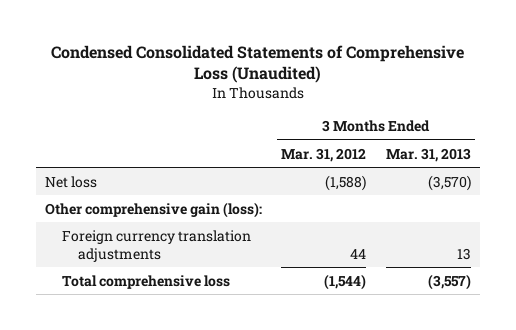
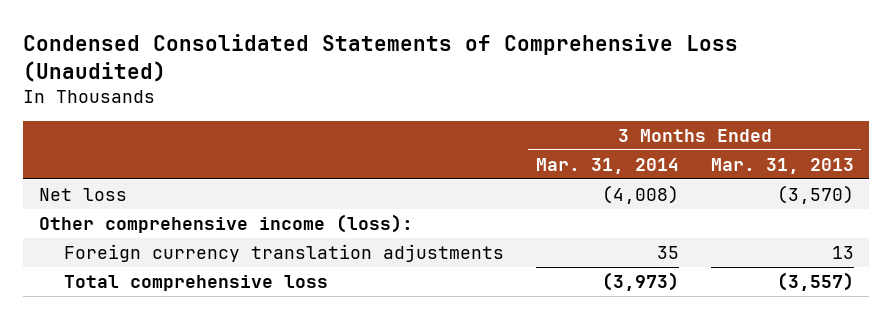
- | 3 Months Ended Mar. 31, 2012 | 3 Months Ended Mar. 31, 2013
+ | 3 Months Ended Mar. 31, 2014 | 3 Months Ended Mar. 31, 2013
- Other comprehensive gain (loss):
+ Other comprehensive income (loss):

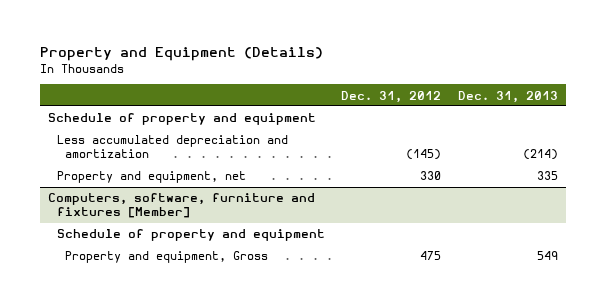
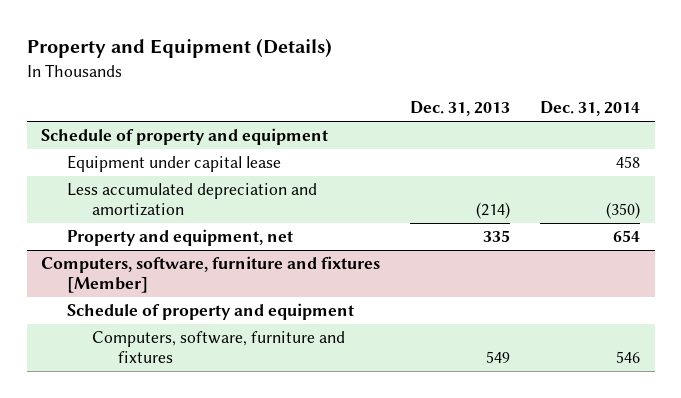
- | Dec. 31, 2012 | Dec. 31, 2013
+ | Dec. 31, 2013 | Dec. 31, 2014
+ Equipment under capital lease | | 458
@ Computers, software, furniture and fixtures [Member]
- Property and equipment, Gross | 475 | 549
+ Computers, software, furniture and fixtures | 549 | 546

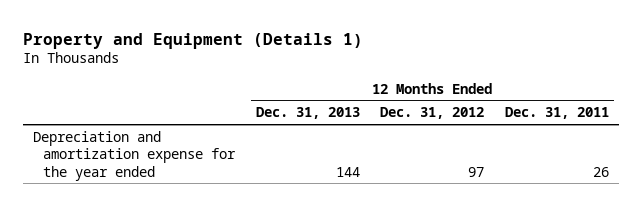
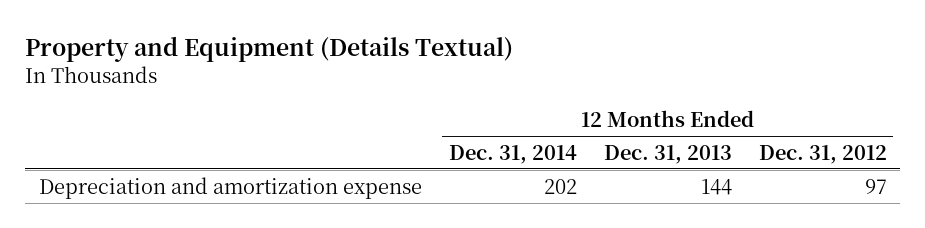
- Property and Equipment (Details 1)
+ Property and Equipment (Details Textual)
- | 12 Months Ended Dec. 31, 2013 | 12 Months Ended Dec. 31, 2012 | 12 Months Ended Dec. 31, 2011
+ | 12 Months Ended Dec. 31, 2014 | 12 Months Ended Dec. 31, 2013 | 12 Months Ended Dec. 31, 2012
- Depreciation and amortization expense for the year ended | 144 | 97 | 26
+ Depreciation and amortization expense | 202 | 144 | 97

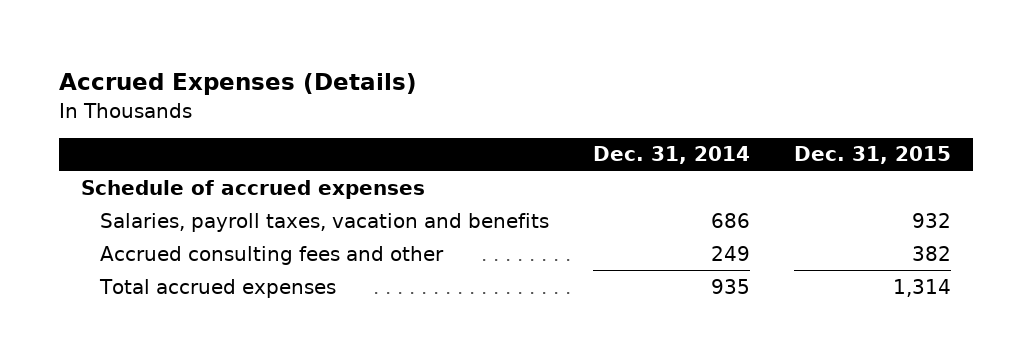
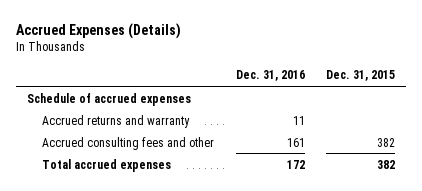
- | Dec. 31, 2014 | Dec. 31, 2015
+ | Dec. 31, 2016 | Dec. 31, 2015
- Salaries, payroll taxes, vacation and benefits | 686 | 932
+ Accrued returns and warranty | 11 |
- Total accrued expenses | 935 | 1,314
+ Total accrued expenses | 172 | 382

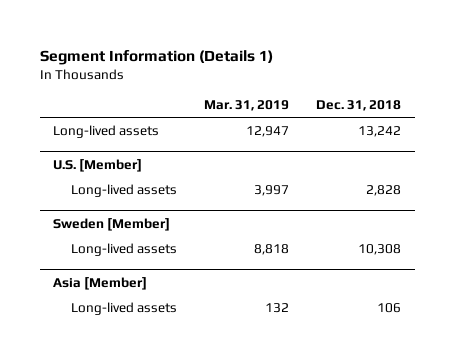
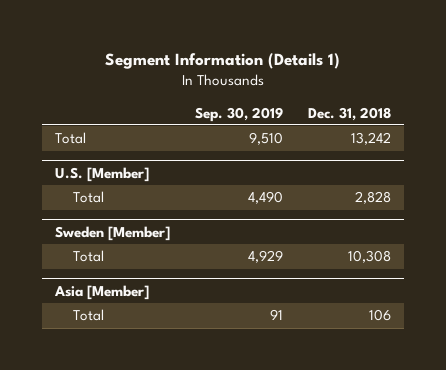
- | Mar. 31, 2019 | Dec. 31, 2018
+ | Sep. 30, 2019 | Dec. 31, 2018
- Long-lived assets | 12,947 | 13,242
+ Total | 9,510 | 13,242
@ U.S. [Member]
- Long-lived assets | 3,997 | 2,828
+ Total | 4,490 | 2,828
@ Sweden [Member]
- Long-lived assets | 8,818 | 10,308
+ Total | 4,929 | 10,308
@ Asia [Member]
- Long-lived assets | 132 | 106
+ Total | 91 | 106

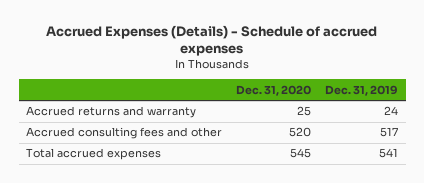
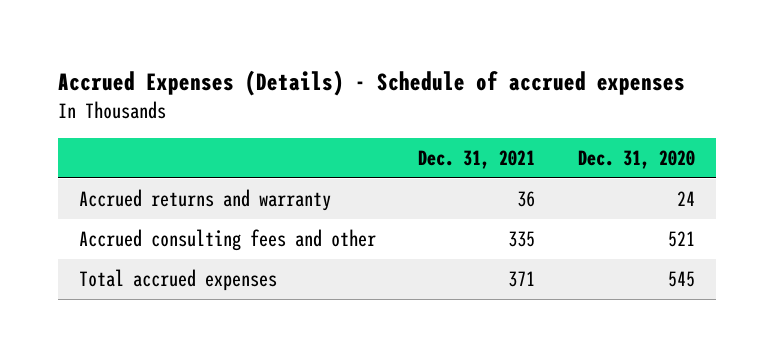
- | Dec. 31, 2020 | Dec. 31, 2019
+ | Dec. 31, 2021 | Dec. 31, 2020
- Accrued returns and warranty | 25 | 24
- Accrued consulting fees and other | 520 | 517
+ Accrued returns and warranty | 36 | 24
+ Accrued consulting fees and other | 335 | 521

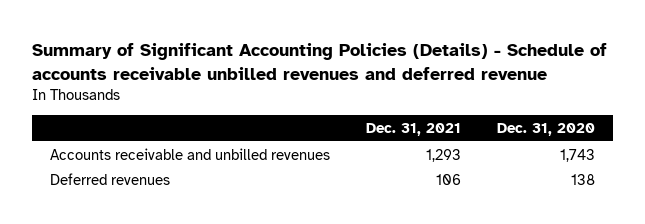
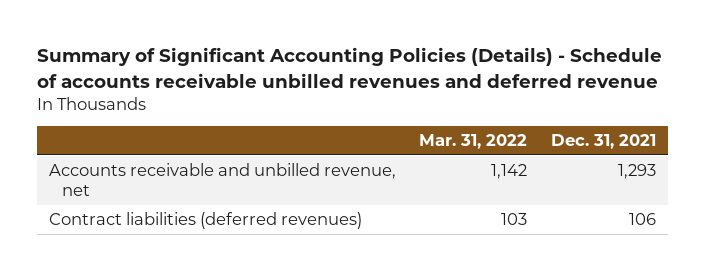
- | Dec. 31, 2021 | Dec. 31, 2020
+ | Mar. 31, 2022 | Dec. 31, 2021
- Accounts receivable and unbilled revenues | 1,293 | 1,743
- Deferred revenues | 106 | 138
+ Accounts receivable and unbilled revenue, net | 1,142 | 1,293
+ Contract liabilities (deferred revenues) | 103 | 106

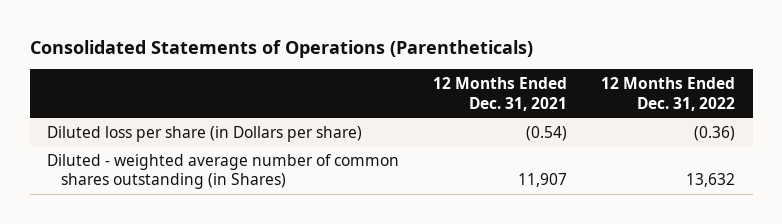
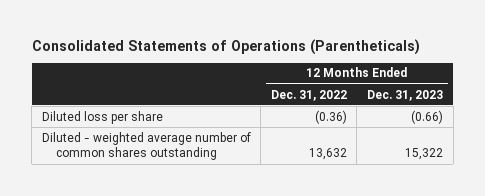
- | 12 Months Ended Dec. 31, 2021 | 12 Months Ended Dec. 31, 2022
+ | 12 Months Ended Dec. 31, 2022 | 12 Months Ended Dec. 31, 2023
- Diluted loss per share (in Dollars per share) | (0.54) | (0.36)
- Diluted - weighted average number of common shares outstanding (in Shares) | 11,907 | 13,632
+ Diluted loss per share | (0.36) | (0.66)
+ Diluted - weighted average number of common shares outstanding | 13,632 | 15,322

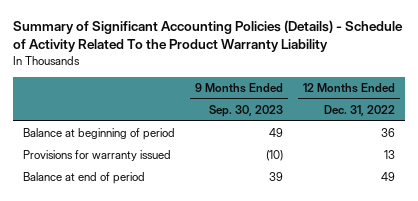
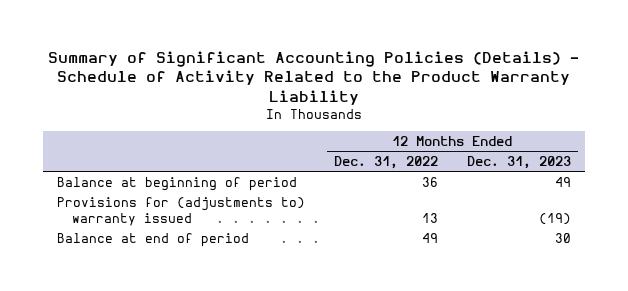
- Summary of Significant Accounting Policies (Details) - Schedule of Activity Related To the Product Warranty Liability
+ Summary of Significant Accounting Policies (Details) - Schedule of Activity Related to the Product Warranty Liability
- | 9 Months Ended Sep. 30, 2023 | 12 Months Ended Dec. 31, 2022
+ | 12 Months Ended Dec. 31, 2022 | 12 Months Ended Dec. 31, 2023
- Provisions for warranty issued | (10) | 13
+ Provisions for (adjustments to) warranty issued | 13 | (19)

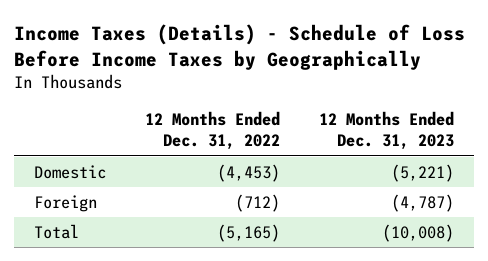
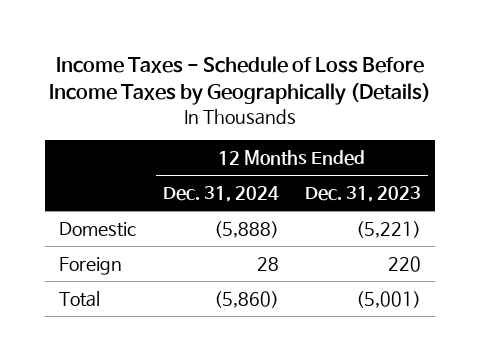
- Income Taxes (Details) - Schedule of Loss Before Income Taxes by Geographically
+ Income Taxes - Schedule of Loss Before Income Taxes by Geographically (Details)
- | 12 Months Ended Dec. 31, 2022 | 12 Months Ended Dec. 31, 2023
+ | 12 Months Ended Dec. 31, 2024 | 12 Months Ended Dec. 31, 2023
- Foreign | (712) | (4,787)
- Total | (5,165) | (10,008)
+ Foreign | 28 | 220
+ Total | (5,860) | (5,001)

